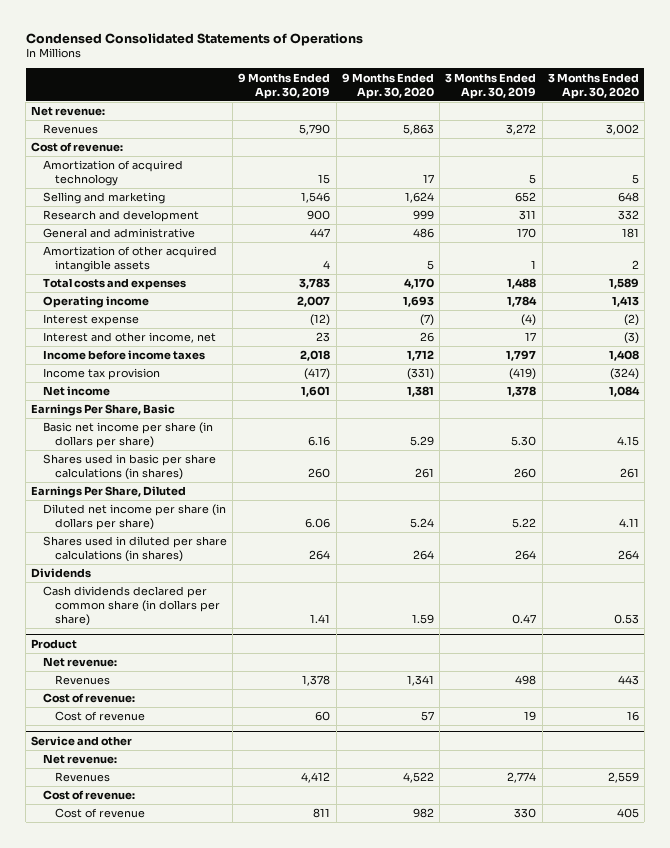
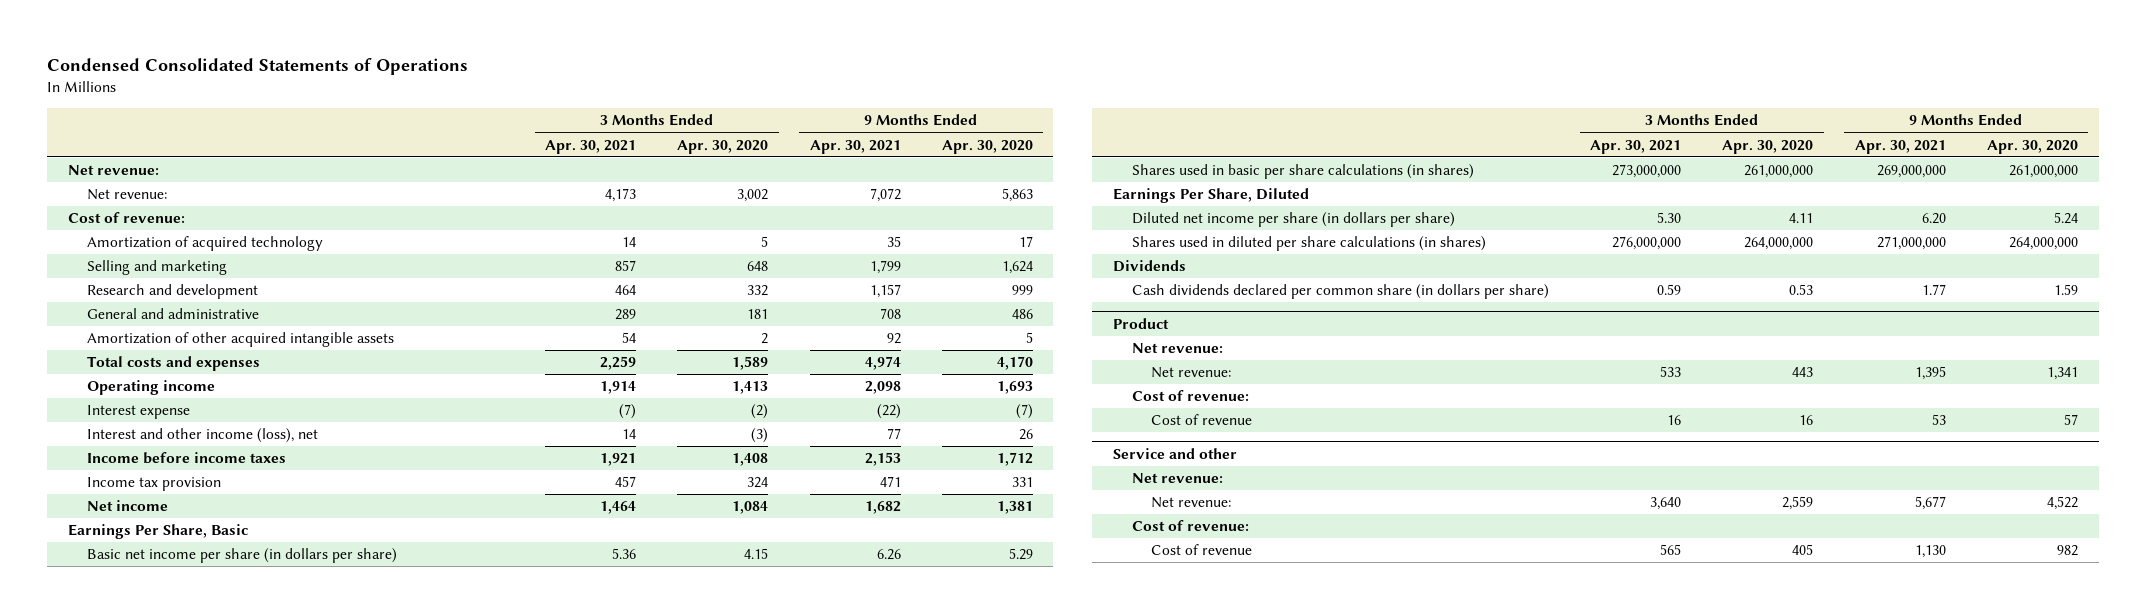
- | 9 Months Ended Apr. 30, 2019 | 9 Months Ended Apr. 30, 2020 | 3 Months Ended Apr. 30, 2019 | 3 Months Ended Apr. 30, 2020
+ | 3 Months Ended Apr. 30, 2021 | 3 Months Ended Apr. 30, 2020 | 9 Months Ended Apr. 30, 2021 | 9 Months Ended Apr. 30, 2020
- Revenues | 5,790 | 5,863 | 3,272 | 3,002
+ Net revenue: | 4,173 | 3,002 | 7,072 | 5,863
- Interest and other income, net | 23 | 26 | 17 | (3)
+ Interest and other income (loss), net | 14 | (3) | 77 | 26
- Income tax provision | (417) | (331) | (419) | (324)
+ Income tax provision | 457 | 324 | 471 | 331
- Shares used in basic per share calculations (in shares) | 260 | 261 | 260 | 261
+ Shares used in basic per share calculations (in shares) | 273,000,000 | 261,000,000 | 269,000,000 | 261,000,000
- Shares used in diluted per share calculations (in shares) | 264 | 264 | 264 | 264
+ Shares used in diluted per share calculations (in shares) | 276,000,000 | 264,000,000 | 271,000,000 | 264,000,000
@ Product
- Revenues | 1,378 | 1,341 | 498 | 443
+ Net revenue: | 533 | 443 | 1,395 | 1,341
@ Service and other
- Revenues | 4,412 | 4,522 | 2,774 | 2,559
+ Net revenue: | 3,640 | 2,559 | 5,677 | 4,522

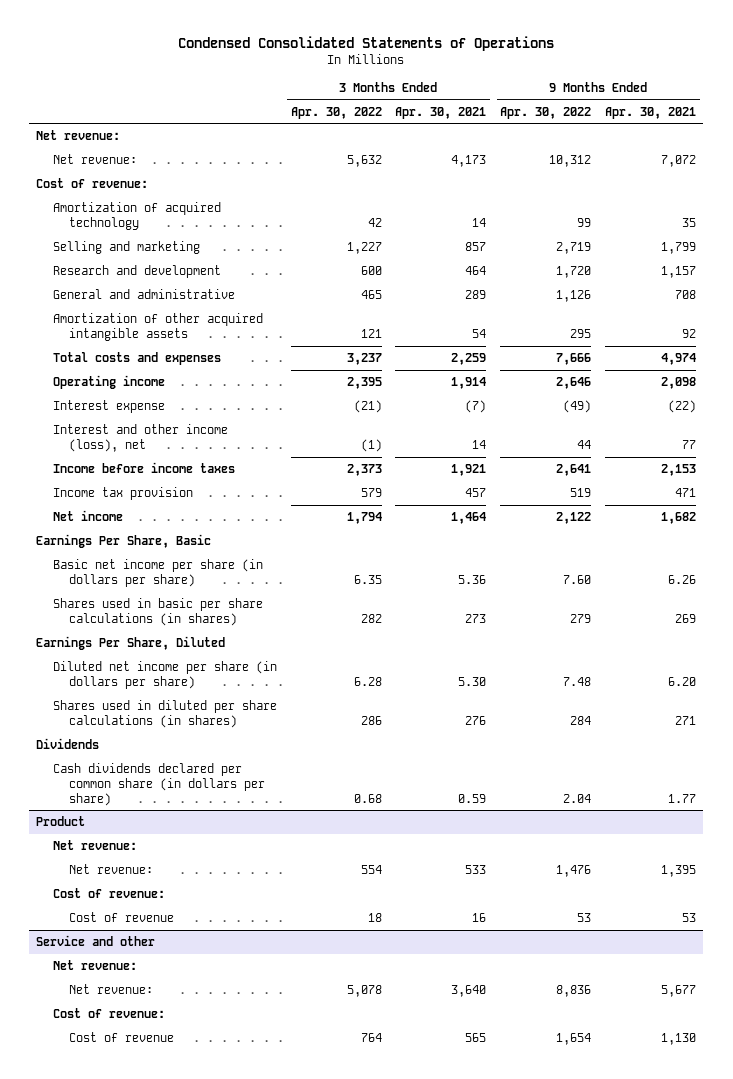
- | 3 Months Ended Apr. 30, 2021 | 3 Months Ended Apr. 30, 2020 | 9 Months Ended Apr. 30, 2021 | 9 Months Ended Apr. 30, 2020
+ | 3 Months Ended Apr. 30, 2022 | 3 Months Ended Apr. 30, 2021 | 9 Months Ended Apr. 30, 2022 | 9 Months Ended Apr. 30, 2021
- Shares used in basic per share calculations (in shares) | 273,000,000 | 261,000,000 | 269,000,000 | 261,000,000
+ Shares used in basic per share calculations (in shares) | 282 | 273 | 279 | 269
- Shares used in diluted per share calculations (in shares) | 276,000,000 | 264,000,000 | 271,000,000 | 264,000,000
+ Shares used in diluted per share calculations (in shares) | 286 | 276 | 284 | 271

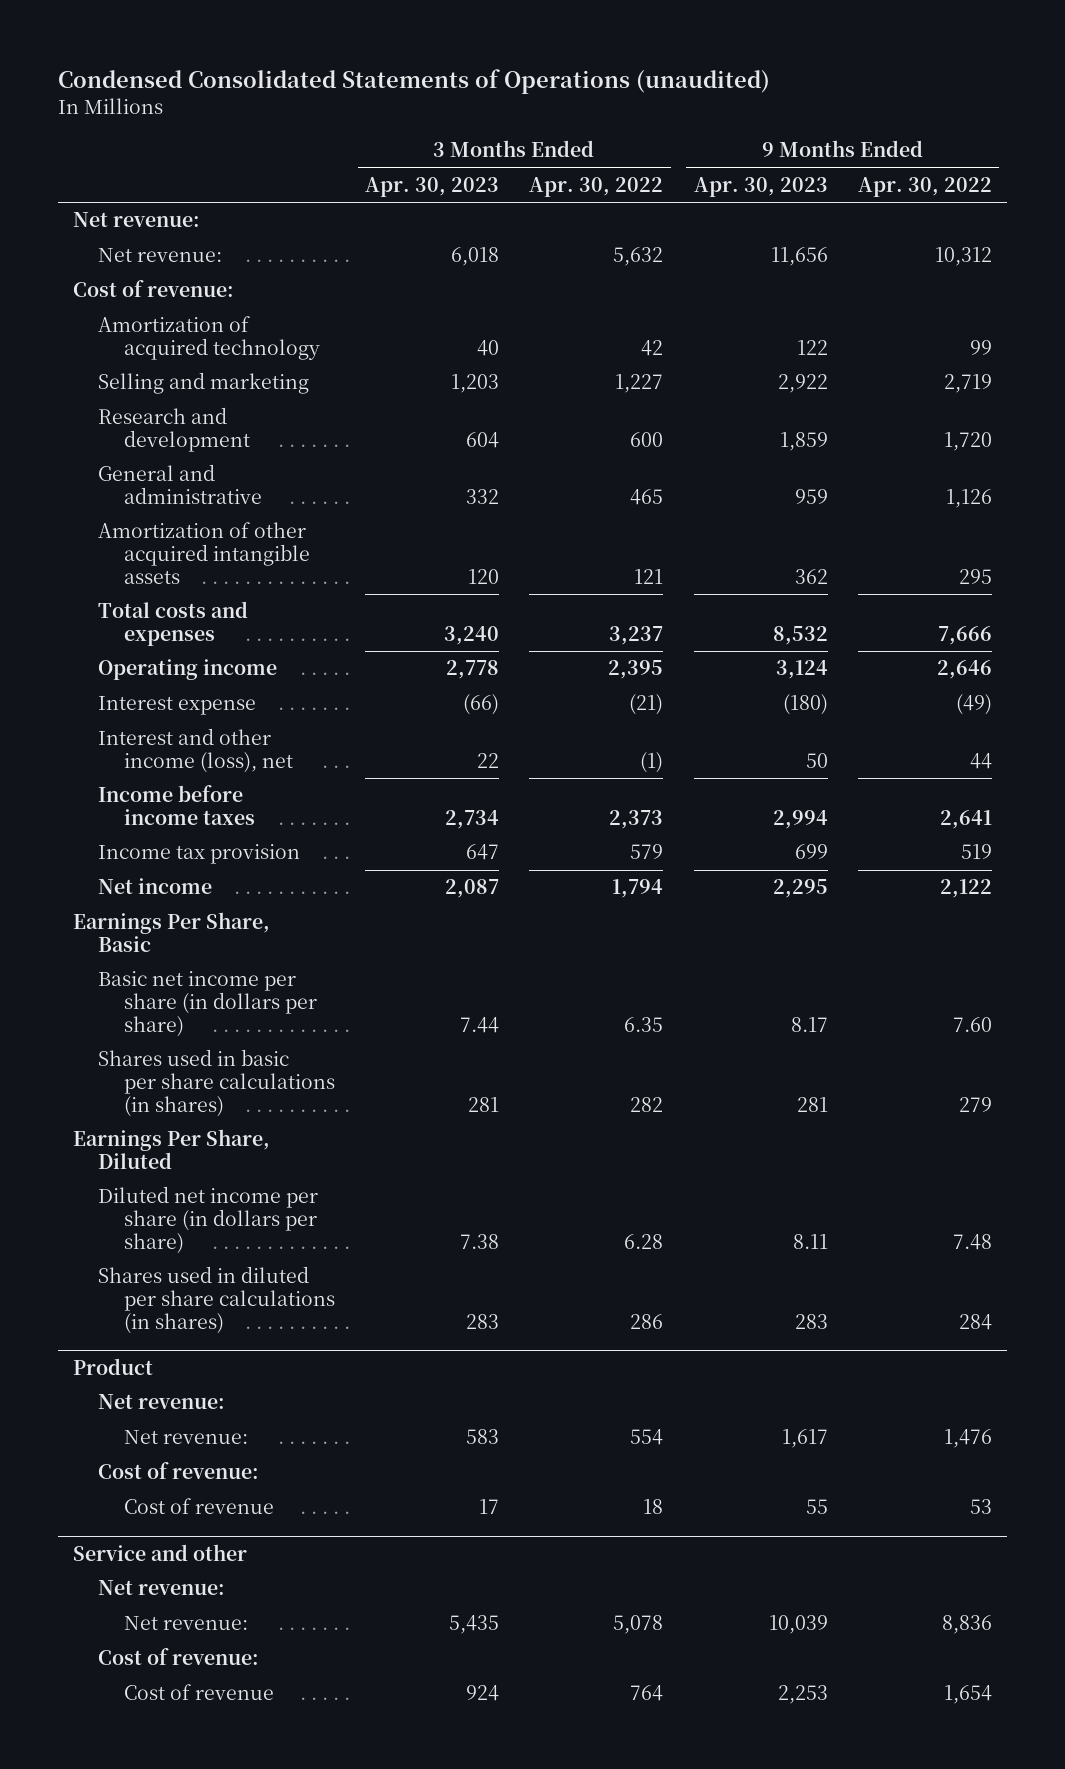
- Condensed Consolidated Statements of Operations
+ Condensed Consolidated Statements of Operations (unaudited)
- | 3 Months Ended Apr. 30, 2022 | 3 Months Ended Apr. 30, 2021 | 9 Months Ended Apr. 30, 2022 | 9 Months Ended Apr. 30, 2021
+ | 3 Months Ended Apr. 30, 2023 | 3 Months Ended Apr. 30, 2022 | 9 Months Ended Apr. 30, 2023 | 9 Months Ended Apr. 30, 2022
- Dividends
- Cash dividends declared per common share (in dollars per share) | 0.68 | 0.59 | 2.04 | 1.77

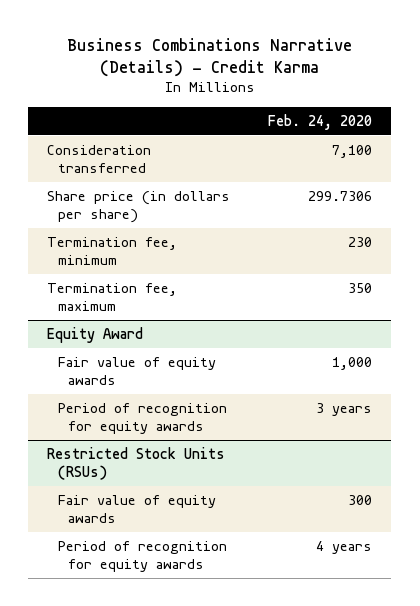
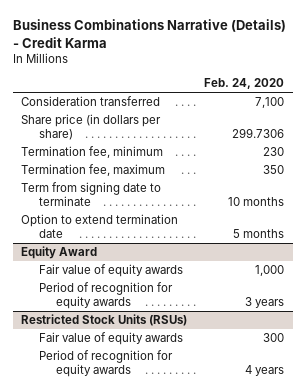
+ Term from signing date to terminate | 10 months
+ Option to extend termination date | 5 months

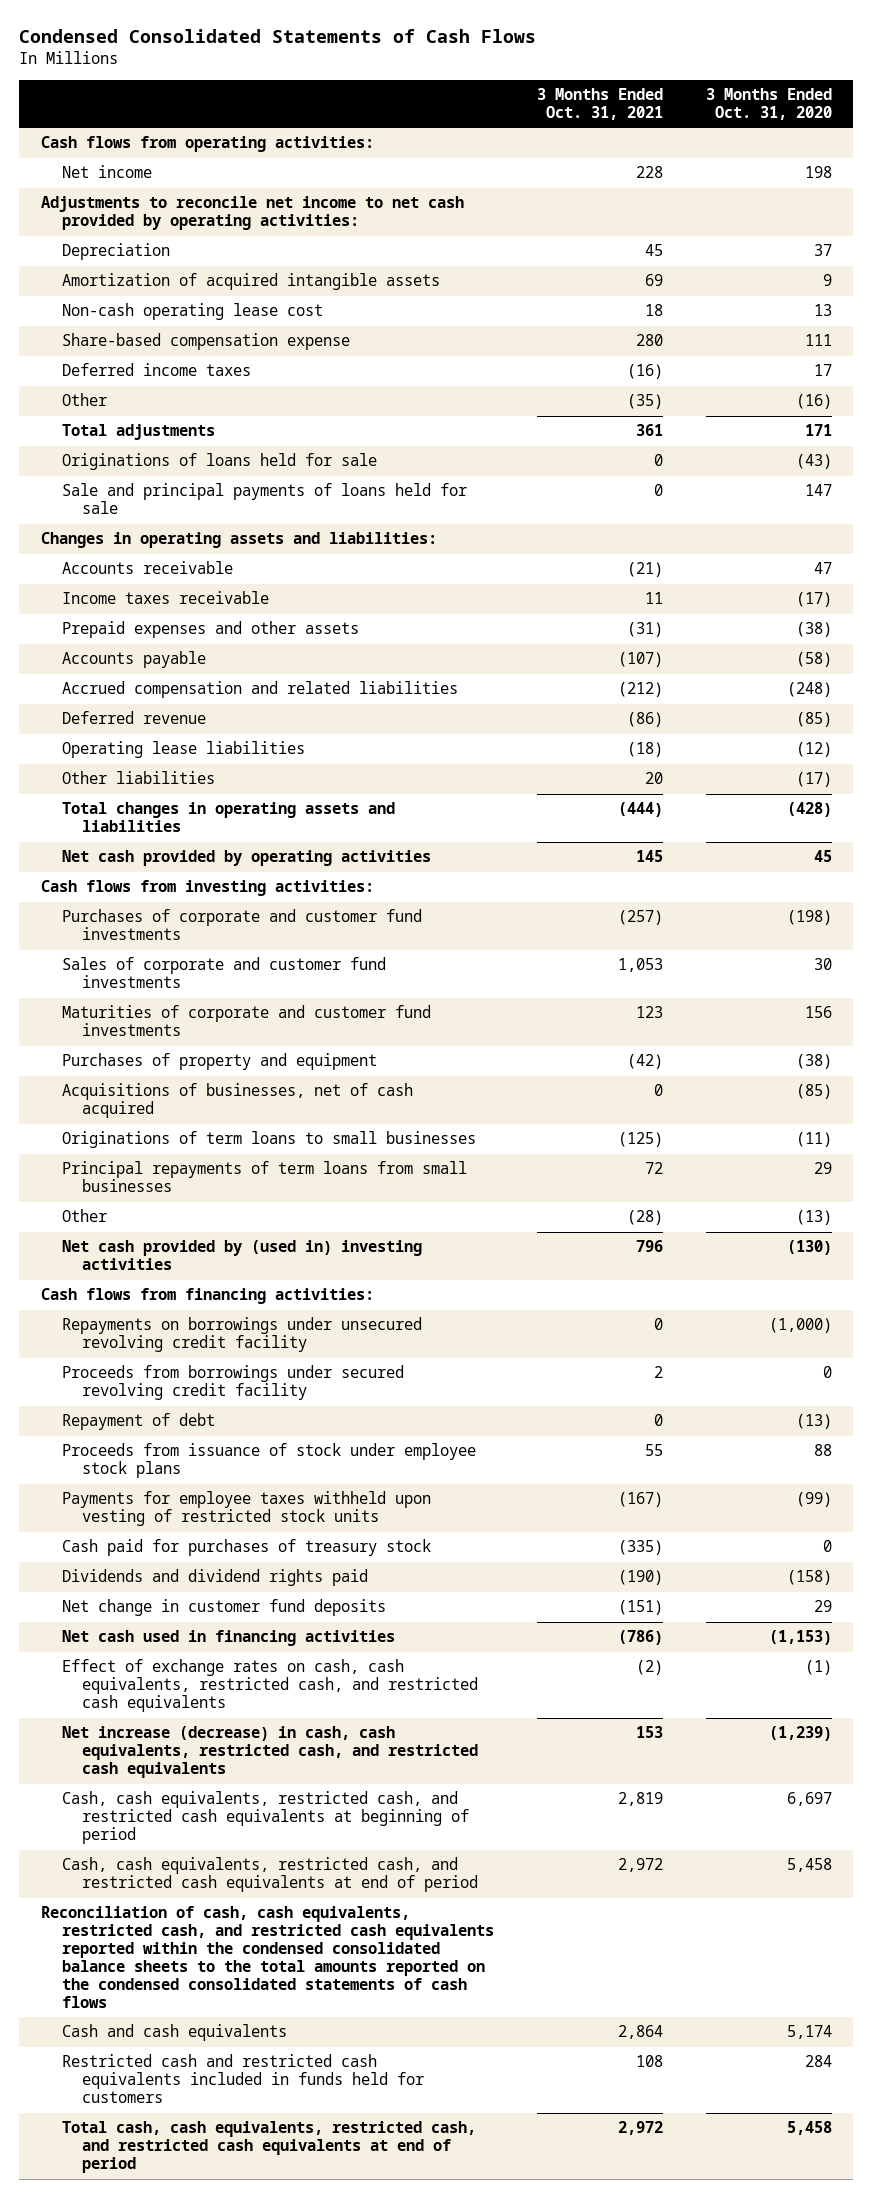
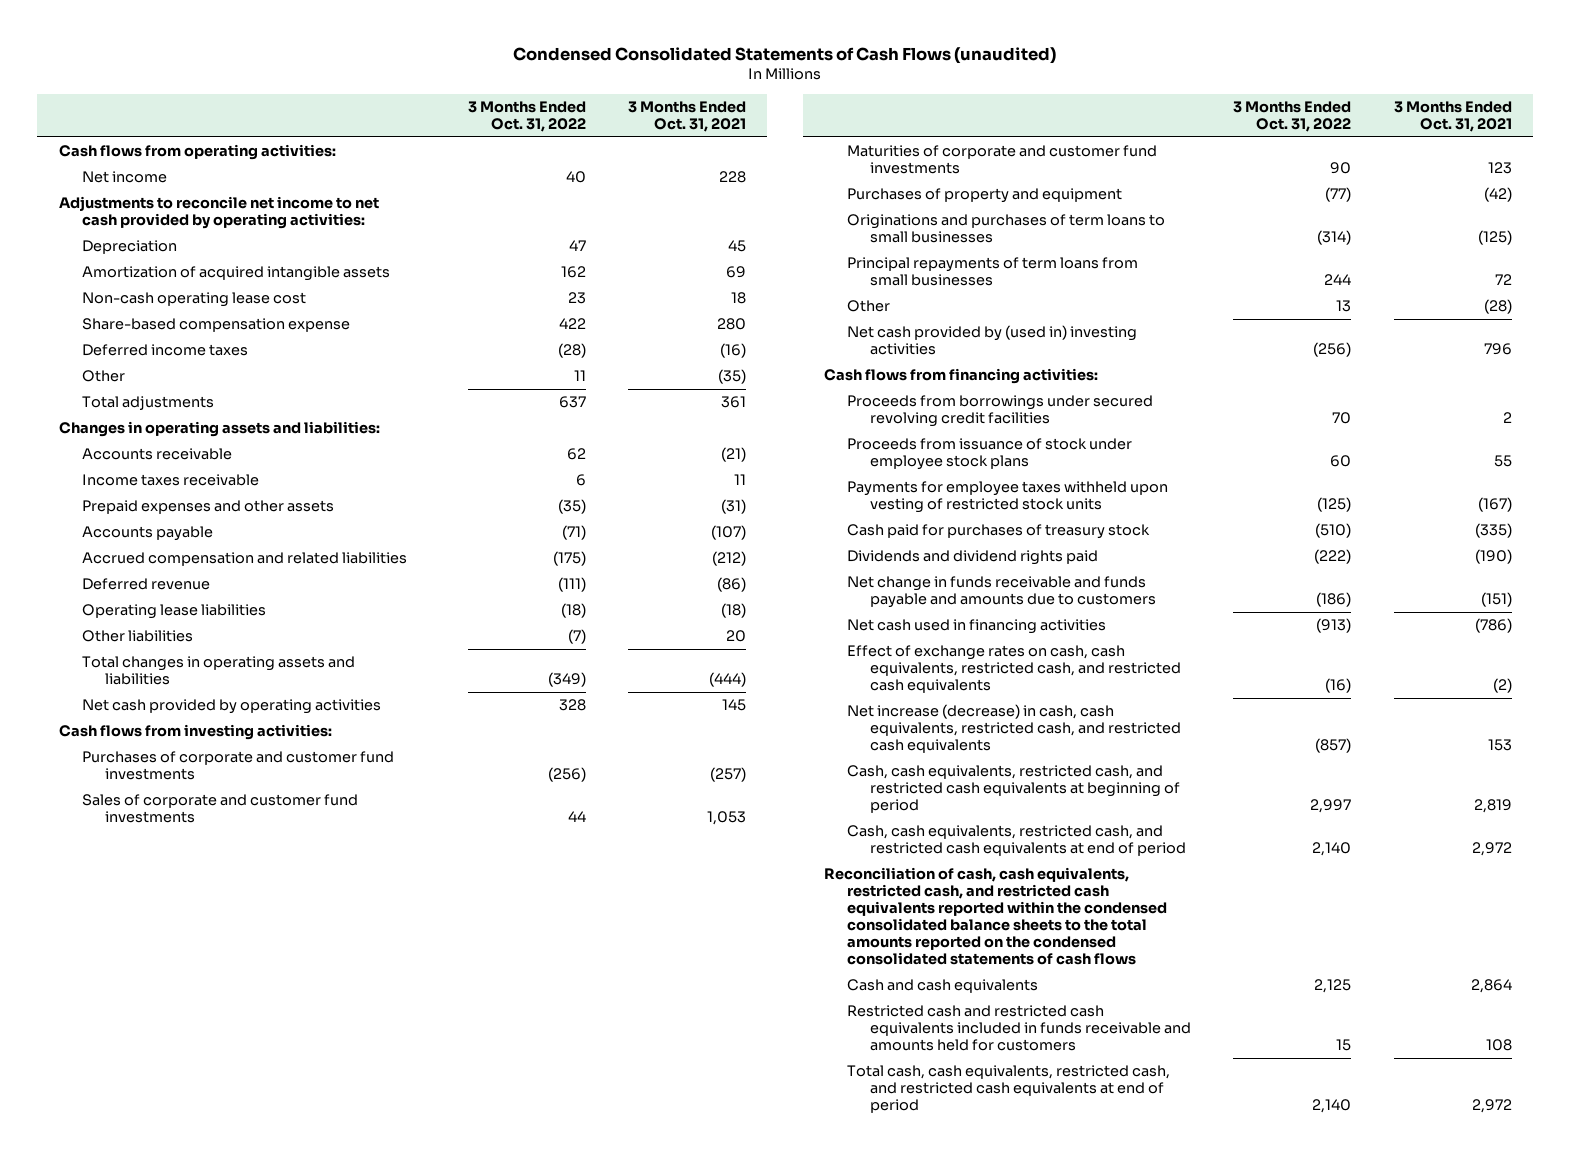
- Condensed Consolidated Statements of Cash Flows
+ Condensed Consolidated Statements of Cash Flows (unaudited)
- | 3 Months Ended Oct. 31, 2021 | 3 Months Ended Oct. 31, 2020
+ | 3 Months Ended Oct. 31, 2022 | 3 Months Ended Oct. 31, 2021
- Originations of loans held for sale | 0 | (43)
- Sale and principal payments of loans held for sale | 0 | 147
- Acquisitions of businesses, net of cash acquired | 0 | (85)
- Originations of term loans to small businesses | (125) | (11)
+ Originations and purchases of term loans to small businesses | (314) | (125)
- Repayments on borrowings under unsecured revolving credit facility | 0 | (1,000)
- Proceeds from borrowings under secured revolving credit facility | 2 | 0
- Repayment of debt | 0 | (13)
+ Proceeds from borrowings under secured revolving credit facilities | 70 | 2
- Net change in customer fund deposits | (151) | 29
+ Net change in funds receivable and funds payable and amounts due to customers | (186) | (151)
- Restricted cash and restricted cash equivalents included in funds held for customers | 108 | 284
+ Restricted cash and restricted cash equivalents included in funds receivable and amounts held for customers | 15 | 108

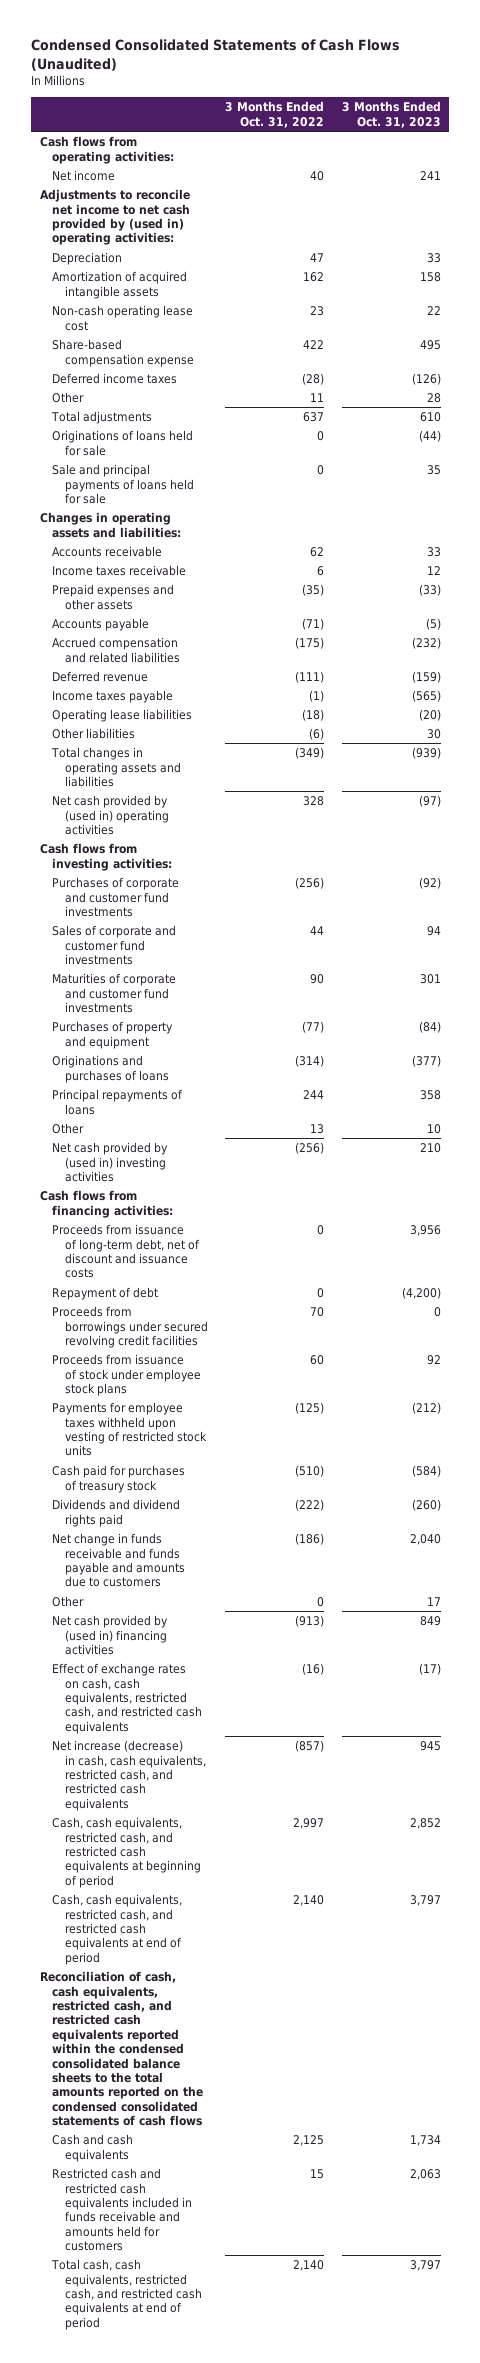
- Condensed Consolidated Statements of Cash Flows (unaudited)
+ Condensed Consolidated Statements of Cash Flows (Unaudited)
- | 3 Months Ended Oct. 31, 2022 | 3 Months Ended Oct. 31, 2021
+ | 3 Months Ended Oct. 31, 2022 | 3 Months Ended Oct. 31, 2023
- Adjustments to reconcile net income to net cash provided by operating activities:
+ Adjustments to reconcile net income to net cash provided by (used in) operating activities:
+ Originations of loans held for sale | 0 | (44)
+ Sale and principal payments of loans held for sale | 0 | 35
+ Income taxes payable | (1) | (565)
- Other liabilities | (7) | 20
+ Other liabilities | (6) | 30
- Net cash provided by operating activities | 328 | 145
+ Net cash provided by (used in) operating activities | 328 | (97)
- Originations and purchases of term loans to small businesses | (314) | (125)
- Principal repayments of term loans from small businesses | 244 | 72
+ Originations and purchases of loans | (314) | (377)
+ Principal repayments of loans | 244 | 358
+ Proceeds from issuance of long-term debt, net of discount and issuance costs | 0 | 3,956
+ Repayment of debt | 0 | (4,200)
- Net cash used in financing activities | (913) | (786)
+ Other | 0 | 17
+ Net cash provided by (used in) financing activities | (913) | 849

